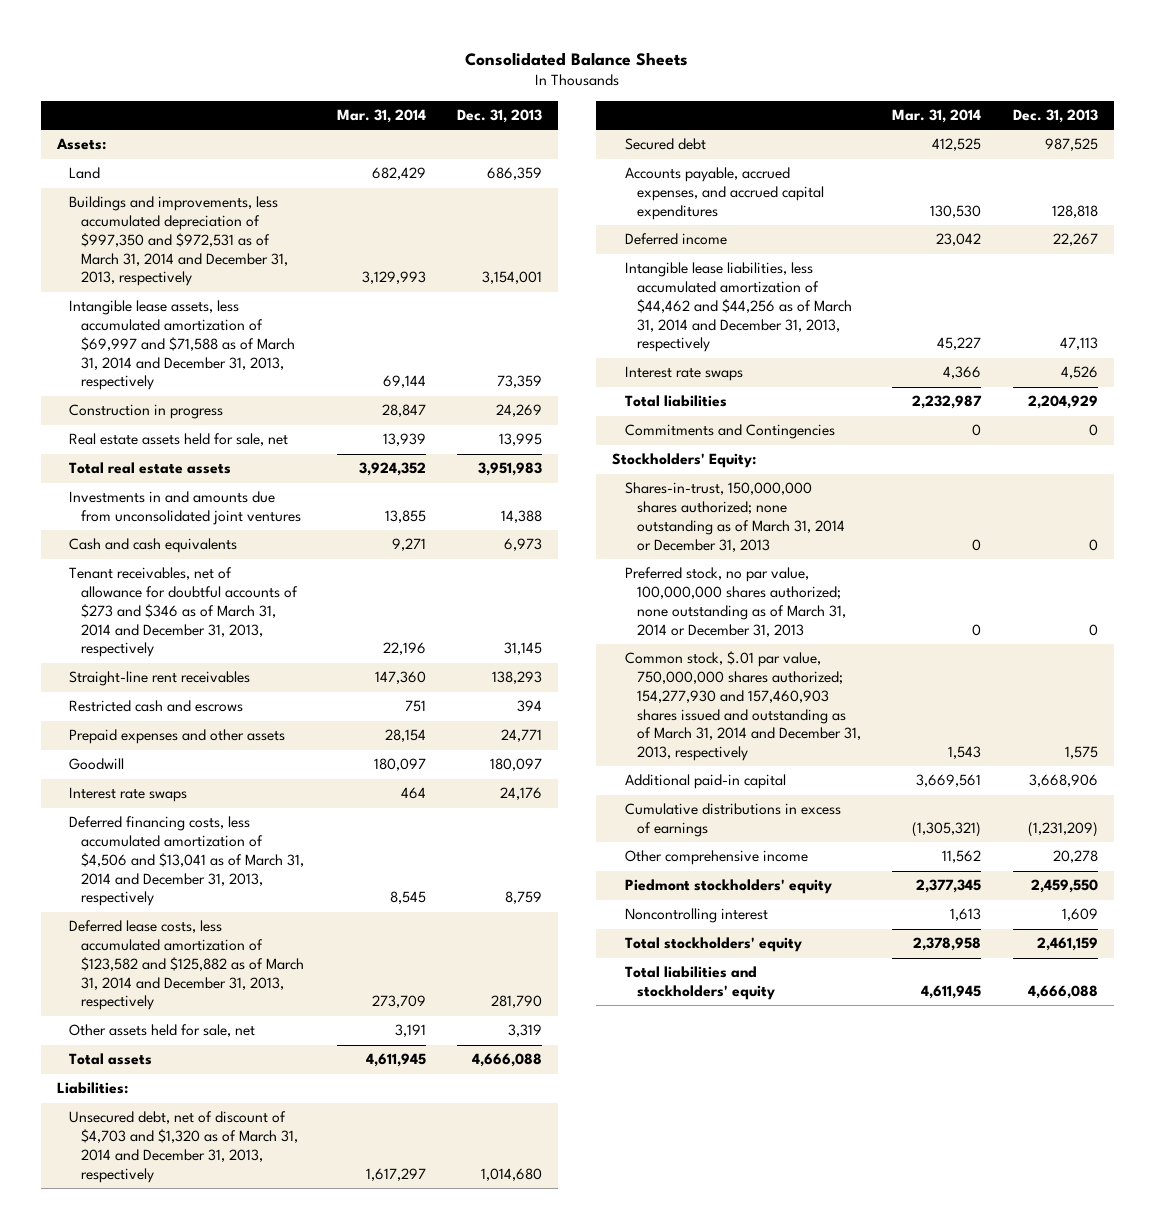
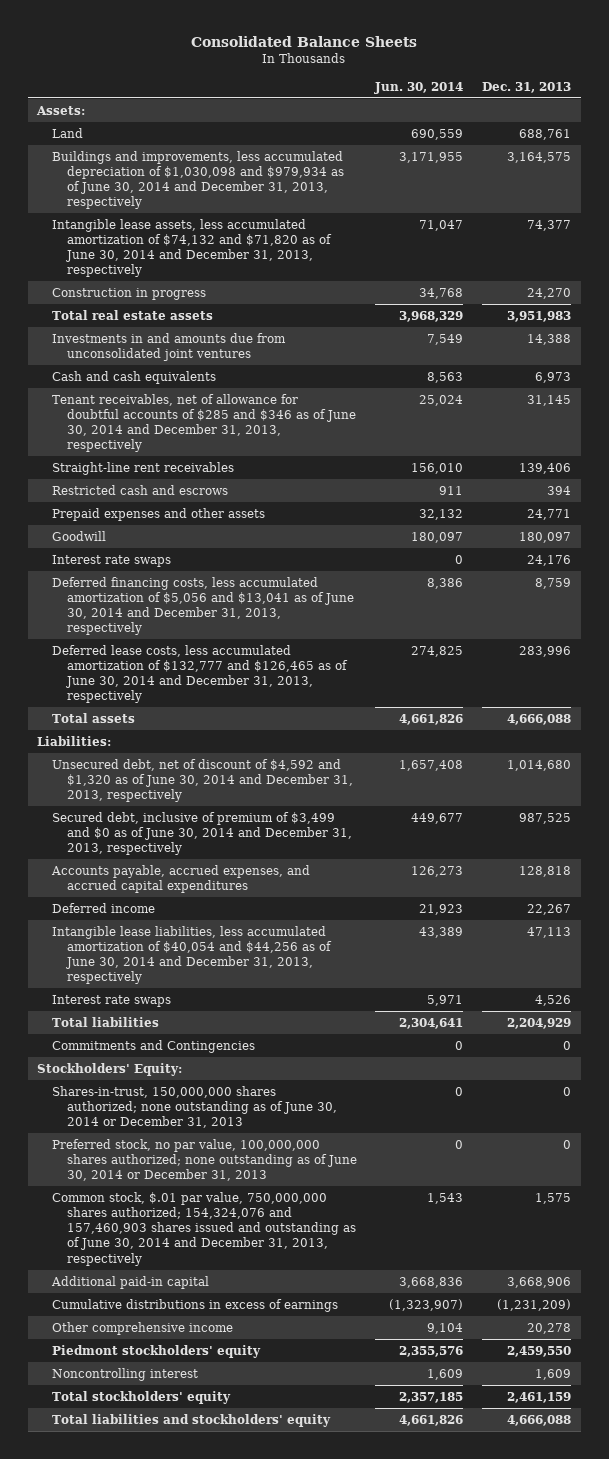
- | Mar. 31, 2014 | Dec. 31, 2013
+ | Jun. 30, 2014 | Dec. 31, 2013
- Land | 682,429 | 686,359
- Buildings and improvements, less accumulated depreciation of $997,350 and $972,531 as of March 31, 2014 and December 31, 2013, respectively | 3,129,993 | 3,154,001
- Intangible lease assets, less accumulated amortization of $69,997 and $71,588 as of March 31, 2014 and December 31, 2013, respectively | 69,144 | 73,359
- Construction in progress | 28,847 | 24,269
- Real estate assets held for sale, net | 13,939 | 13,995
+ Land | 690,559 | 688,761
+ Buildings and improvements, less accumulated depreciation of $1,030,098 and $979,934 as of June 30, 2014 and December 31, 2013, respectively | 3,171,955 | 3,164,575
+ Intangible lease assets, less accumulated amortization of $74,132 and $71,820 as of June 30, 2014 and December 31, 2013, respectively | 71,047 | 74,377
+ Construction in progress | 34,768 | 24,270
- Tenant receivables, net of allowance for doubtful accounts of $273 and $346 as of March 31, 2014 and December 31, 2013, respectively | 22,196 | 31,145
- Straight-line rent receivables | 147,360 | 138,293
+ Tenant receivables, net of allowance for doubtful accounts of $285 and $346 as of June 30, 2014 and December 31, 2013, respectively | 25,024 | 31,145
+ Straight-line rent receivables | 156,010 | 139,406
- Deferred financing costs, less accumulated amortization of $4,506 and $13,041 as of March 31, 2014 and December 31, 2013, respectively | 8,545 | 8,759
- Deferred lease costs, less accumulated amortization of $123,582 and $125,882 as of March 31, 2014 and December 31, 2013, respectively | 273,709 | 281,790
- Other assets held for sale, net | 3,191 | 3,319
+ Deferred financing costs, less accumulated amortization of $5,056 and $13,041 as of June 30, 2014 and December 31, 2013, respectively | 8,386 | 8,759
+ Deferred lease costs, less accumulated amortization of $132,777 and $126,465 as of June 30, 2014 and December 31, 2013, respectively | 274,825 | 283,996
- Unsecured debt, net of discount of $4,703 and $1,320 as of March 31, 2014 and December 31, 2013, respectively | 1,617,297 | 1,014,680
- Secured debt | 412,525 | 987,525
+ Unsecured debt, net of discount of $4,592 and $1,320 as of June 30, 2014 and December 31, 2013, respectively | 1,657,408 | 1,014,680
+ Secured debt, inclusive of premium of $3,499 and $0 as of June 30, 2014 and December 31, 2013, respectively | 449,677 | 987,525
- Intangible lease liabilities, less accumulated amortization of $44,462 and $44,256 as of March 31, 2014 and December 31, 2013, respectively | 45,227 | 47,113
+ Intangible lease liabilities, less accumulated amortization of $40,054 and $44,256 as of June 30, 2014 and December 31, 2013, respectively | 43,389 | 47,113
- Shares-in-trust, 150,000,000 shares authorized; none outstanding as of March 31, 2014 or December 31, 2013 | 0 | 0
- Preferred stock, no par value, 100,000,000 shares authorized; none outstanding as of March 31, 2014 or December 31, 2013 | 0 | 0
- Common stock, $.01 par value, 750,000,000 shares authorized; 154,277,930 and 157,460,903 shares issued and outstanding as of March 31, 2014 and December 31, 2013, respectively | 1,543 | 1,575
+ Shares-in-trust, 150,000,000 shares authorized; none outstanding as of June 30, 2014 or December 31, 2013 | 0 | 0
+ Preferred stock, no par value, 100,000,000 shares authorized; none outstanding as of June 30, 2014 or December 31, 2013 | 0 | 0
+ Common stock, $.01 par value, 750,000,000 shares authorized; 154,324,076 and 157,460,903 shares issued and outstanding as of June 30, 2014 and December 31, 2013, respectively | 1,543 | 1,575

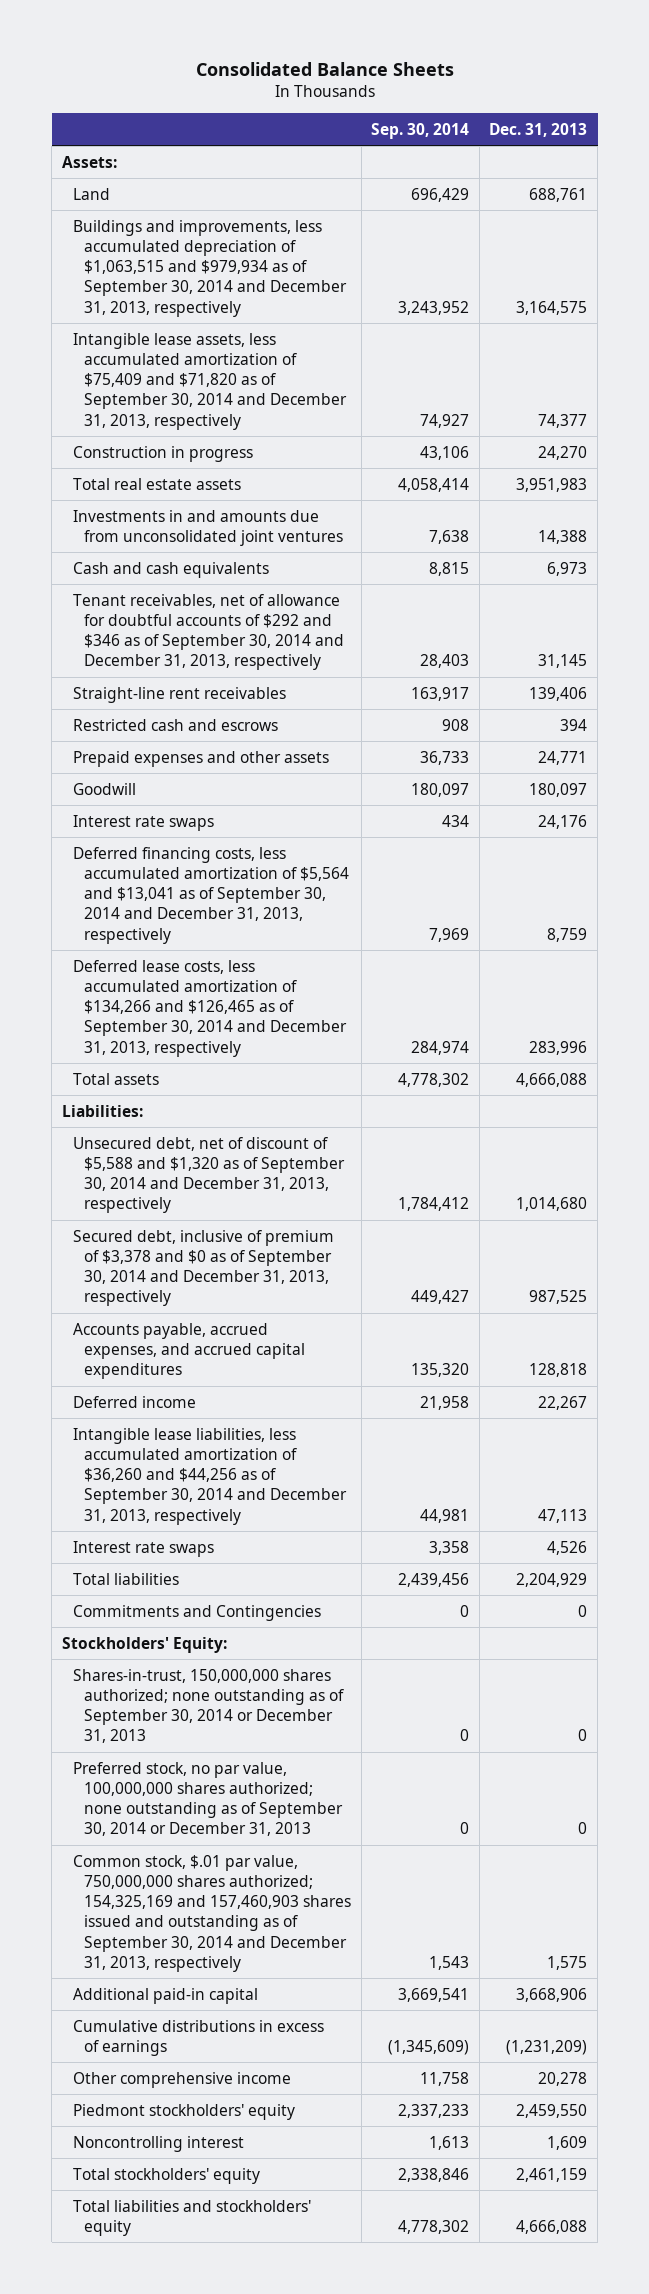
- | Jun. 30, 2014 | Dec. 31, 2013
+ | Sep. 30, 2014 | Dec. 31, 2013
- Buildings and improvements, less accumulated depreciation of $1,030,098 and $979,934 as of June 30, 2014 and December 31, 2013, respectively | 3,171,955 | 3,164,575
- Intangible lease assets, less accumulated amortization of $74,132 and $71,820 as of June 30, 2014 and December 31, 2013, respectively | 71,047 | 74,377
+ Buildings and improvements, less accumulated depreciation of $1,063,515 and $979,934 as of September 30, 2014 and December 31, 2013, respectively | 3,243,952 | 3,164,575
+ Intangible lease assets, less accumulated amortization of $75,409 and $71,820 as of September 30, 2014 and December 31, 2013, respectively | 74,927 | 74,377
- Tenant receivables, net of allowance for doubtful accounts of $285 and $346 as of June 30, 2014 and December 31, 2013, respectively | 25,024 | 31,145
+ Tenant receivables, net of allowance for doubtful accounts of $292 and $346 as of September 30, 2014 and December 31, 2013, respectively | 28,403 | 31,145
- Deferred financing costs, less accumulated amortization of $5,056 and $13,041 as of June 30, 2014 and December 31, 2013, respectively | 8,386 | 8,759
- Deferred lease costs, less accumulated amortization of $132,777 and $126,465 as of June 30, 2014 and December 31, 2013, respectively | 274,825 | 283,996
+ Deferred financing costs, less accumulated amortization of $5,564 and $13,041 as of September 30, 2014 and December 31, 2013, respectively | 7,969 | 8,759
+ Deferred lease costs, less accumulated amortization of $134,266 and $126,465 as of September 30, 2014 and December 31, 2013, respectively | 284,974 | 283,996
- Unsecured debt, net of discount of $4,592 and $1,320 as of June 30, 2014 and December 31, 2013, respectively | 1,657,408 | 1,014,680
- Secured debt, inclusive of premium of $3,499 and $0 as of June 30, 2014 and December 31, 2013, respectively | 449,677 | 987,525
+ Unsecured debt, net of discount of $5,588 and $1,320 as of September 30, 2014 and December 31, 2013, respectively | 1,784,412 | 1,014,680
+ Secured debt, inclusive of premium of $3,378 and $0 as of September 30, 2014 and December 31, 2013, respectively | 449,427 | 987,525
- Intangible lease liabilities, less accumulated amortization of $40,054 and $44,256 as of June 30, 2014 and December 31, 2013, respectively | 43,389 | 47,113
+ Intangible lease liabilities, less accumulated amortization of $36,260 and $44,256 as of September 30, 2014 and December 31, 2013, respectively | 44,981 | 47,113
- Shares-in-trust, 150,000,000 shares authorized; none outstanding as of June 30, 2014 or December 31, 2013 | 0 | 0
- Preferred stock, no par value, 100,000,000 shares authorized; none outstanding as of June 30, 2014 or December 31, 2013 | 0 | 0
- Common stock, $.01 par value, 750,000,000 shares authorized; 154,324,076 and 157,460,903 shares issued and outstanding as of June 30, 2014 and December 31, 2013, respectively | 1,543 | 1,575
+ Shares-in-trust, 150,000,000 shares authorized; none outstanding as of September 30, 2014 or December 31, 2013 | 0 | 0
+ Preferred stock, no par value, 100,000,000 shares authorized; none outstanding as of September 30, 2014 or December 31, 2013 | 0 | 0
+ Common stock, $.01 par value, 750,000,000 shares authorized; 154,325,169 and 157,460,903 shares issued and outstanding as of September 30, 2014 and December 31, 2013, respectively | 1,543 | 1,575

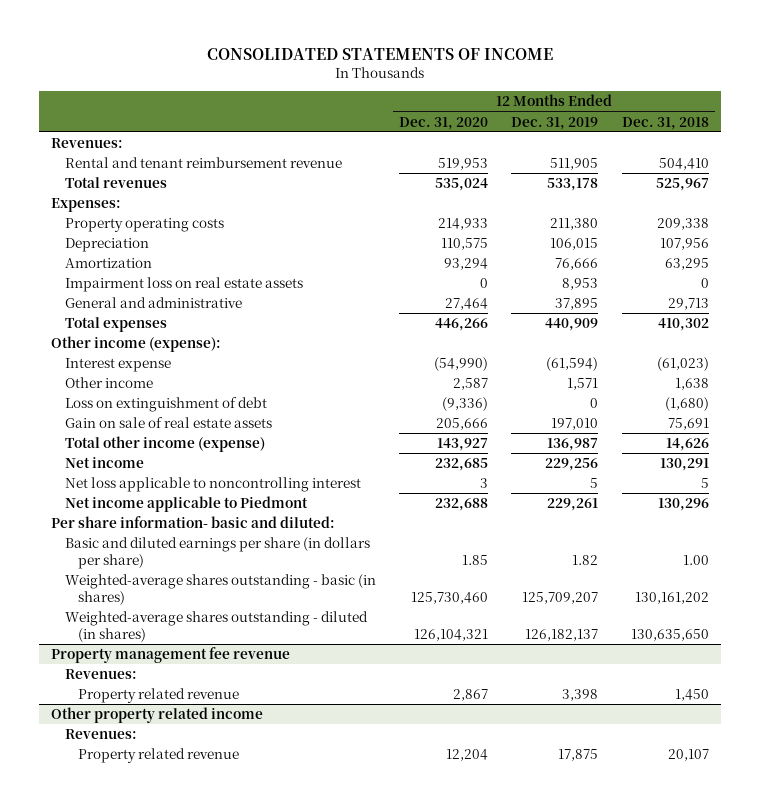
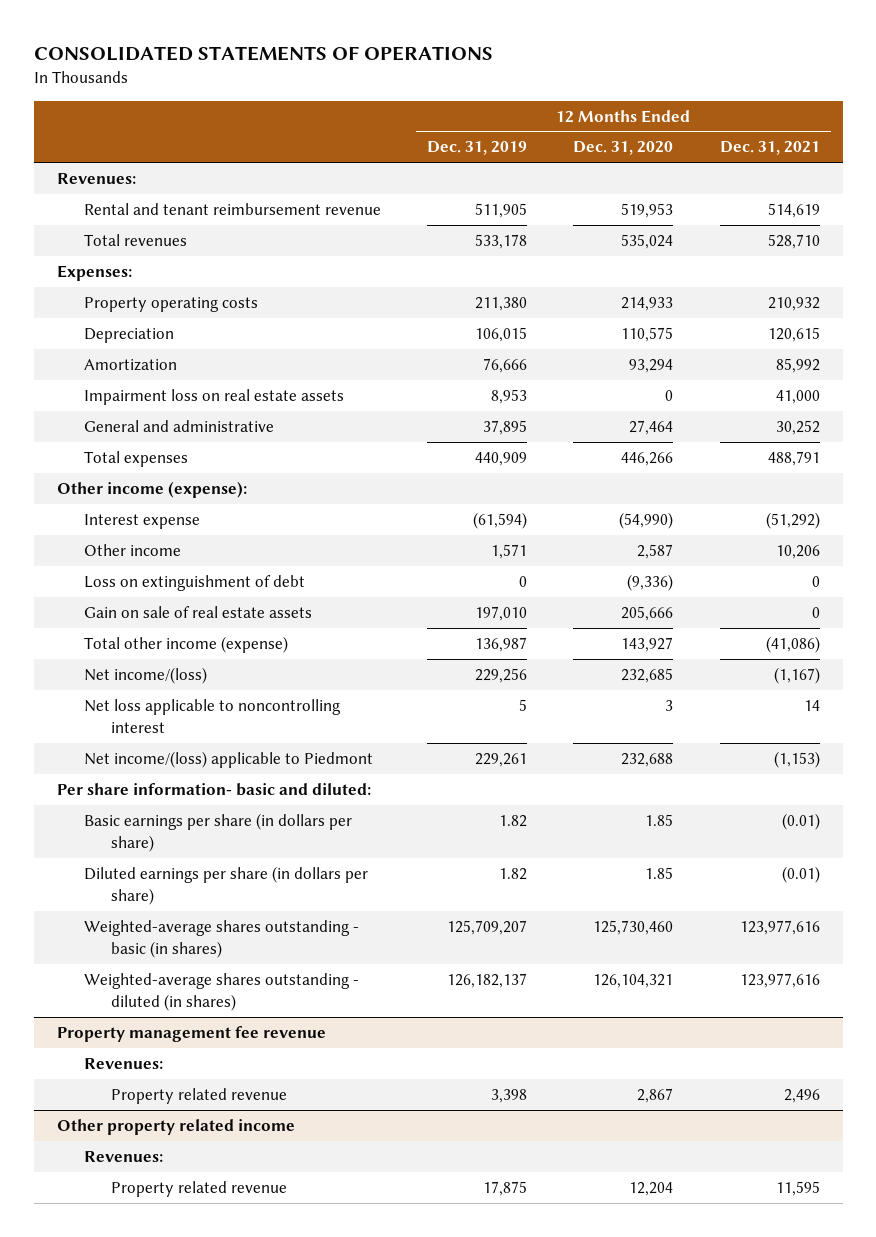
- CONSOLIDATED STATEMENTS OF INCOME
+ CONSOLIDATED STATEMENTS OF OPERATIONS
- | 12 Months Ended Dec. 31, 2020 | 12 Months Ended Dec. 31, 2019 | 12 Months Ended Dec. 31, 2018
+ | 12 Months Ended Dec. 31, 2019 | 12 Months Ended Dec. 31, 2020 | 12 Months Ended Dec. 31, 2021
- Net income | 232,685 | 229,256 | 130,291
+ Net income/(loss) | 229,256 | 232,685 | (1,167)
- Net income applicable to Piedmont | 232,688 | 229,261 | 130,296
+ Net income/(loss) applicable to Piedmont | 229,261 | 232,688 | (1,153)
- Basic and diluted earnings per share (in dollars per share) | 1.85 | 1.82 | 1.00
+ Basic earnings per share (in dollars per share) | 1.82 | 1.85 | (0.01)
+ Diluted earnings per share (in dollars per share) | 1.82 | 1.85 | (0.01)

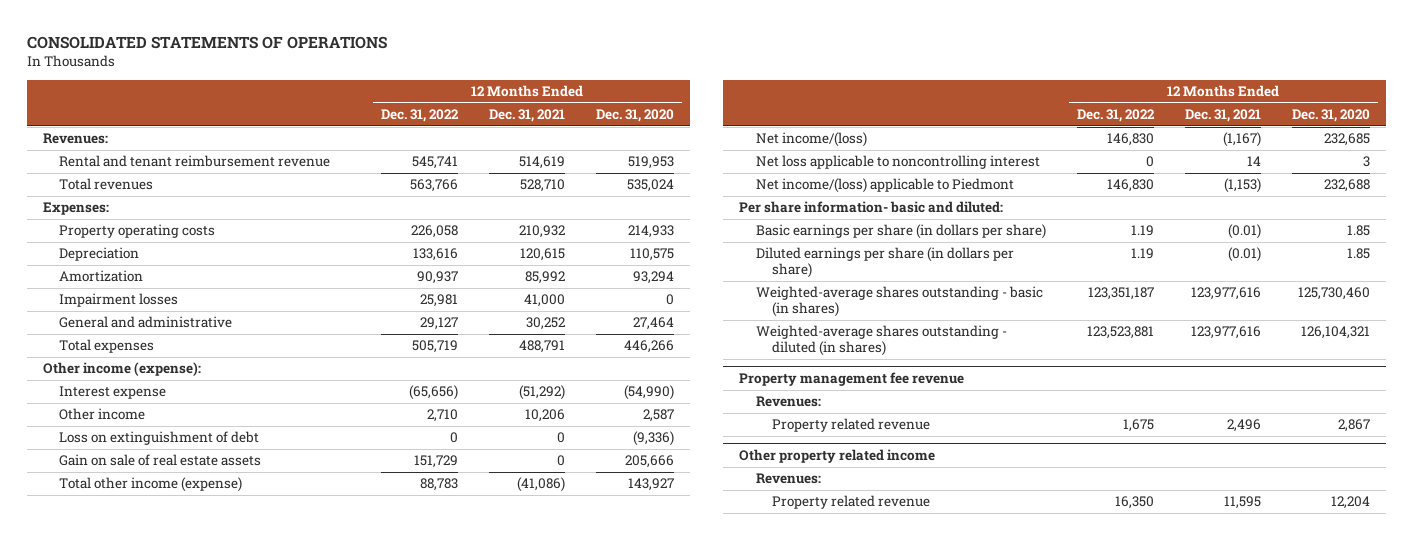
- | 12 Months Ended Dec. 31, 2019 | 12 Months Ended Dec. 31, 2020 | 12 Months Ended Dec. 31, 2021
+ | 12 Months Ended Dec. 31, 2022 | 12 Months Ended Dec. 31, 2021 | 12 Months Ended Dec. 31, 2020
- Impairment loss on real estate assets | 8,953 | 0 | 41,000
+ Impairment losses | 25,981 | 41,000 | 0

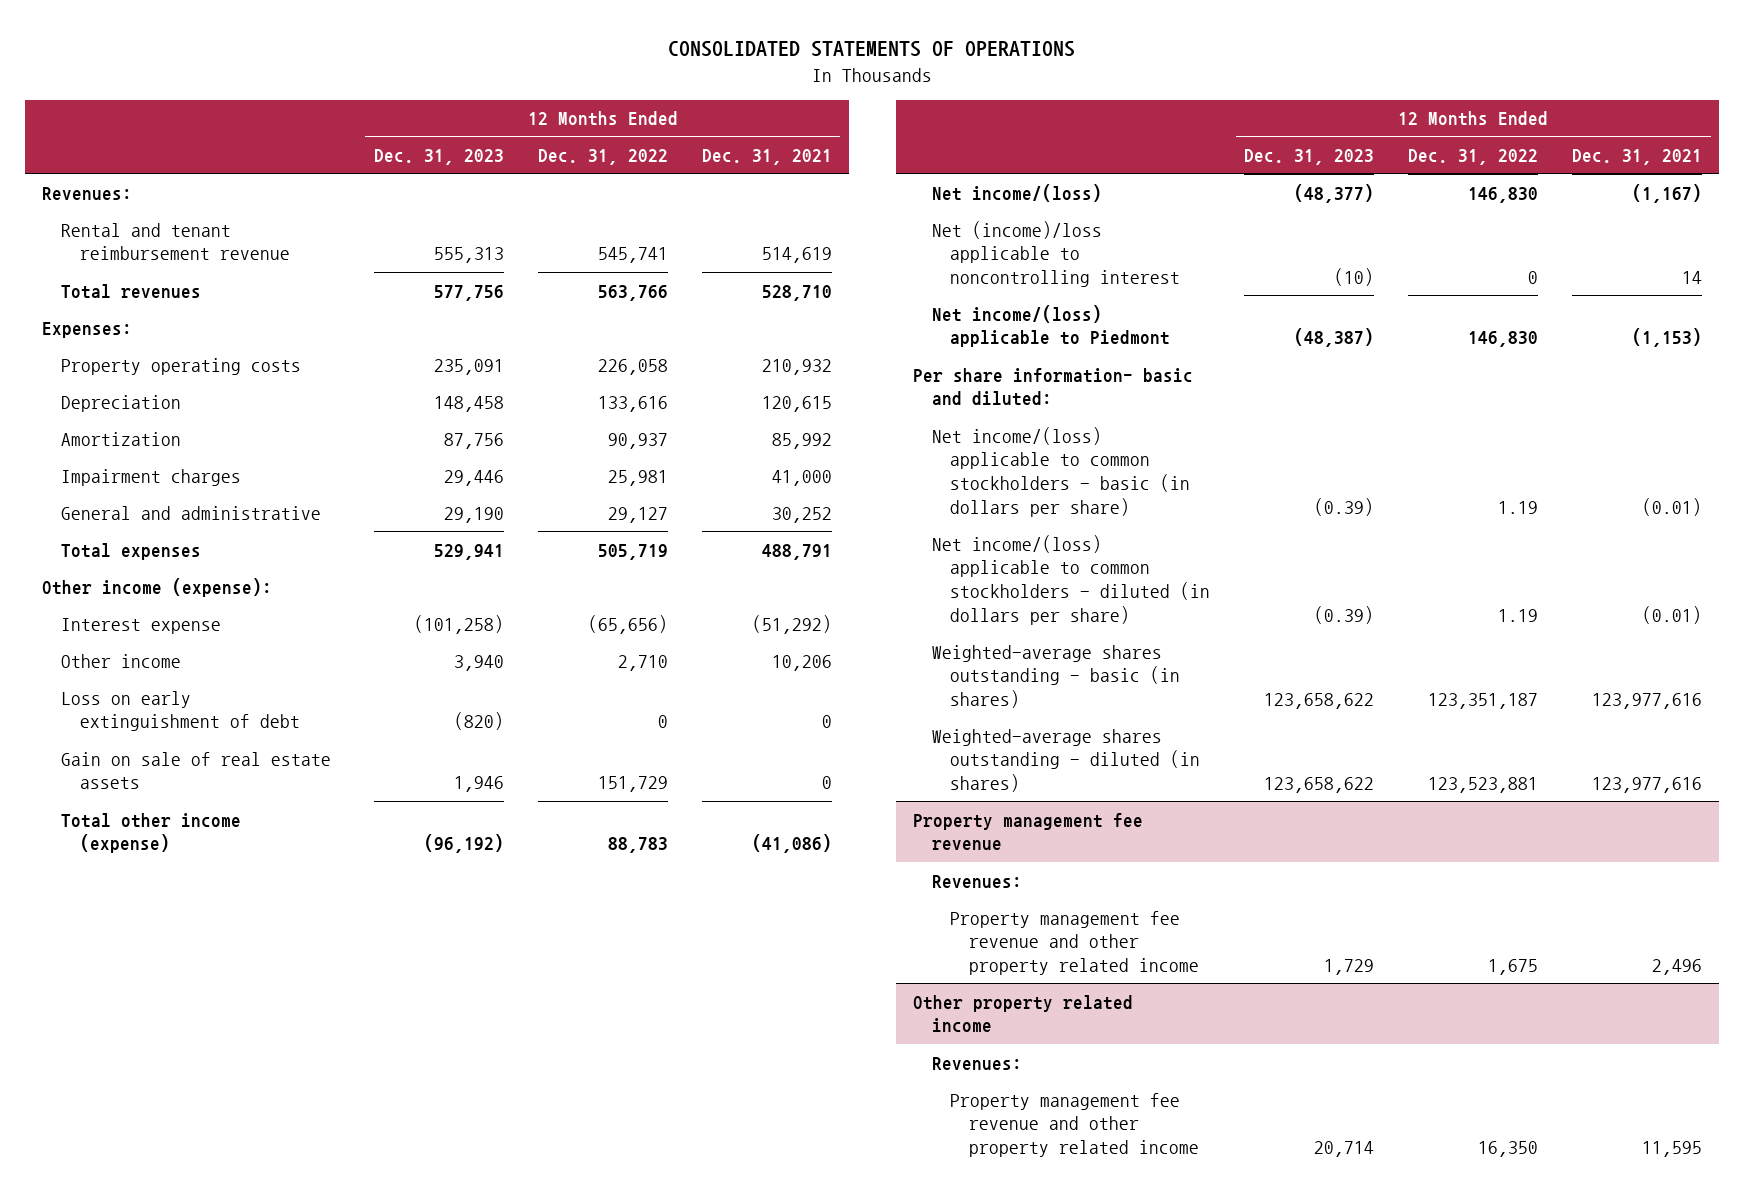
- | 12 Months Ended Dec. 31, 2022 | 12 Months Ended Dec. 31, 2021 | 12 Months Ended Dec. 31, 2020
+ | 12 Months Ended Dec. 31, 2023 | 12 Months Ended Dec. 31, 2022 | 12 Months Ended Dec. 31, 2021
- Impairment losses | 25,981 | 41,000 | 0
+ Impairment charges | 29,446 | 25,981 | 41,000
- Loss on extinguishment of debt | 0 | 0 | (9,336)
+ Loss on early extinguishment of debt | (820) | 0 | 0
- Net loss applicable to noncontrolling interest | 0 | 14 | 3
+ Net (income)/loss applicable to noncontrolling interest | (10) | 0 | 14
- Basic earnings per share (in dollars per share) | 1.19 | (0.01) | 1.85
- Diluted earnings per share (in dollars per share) | 1.19 | (0.01) | 1.85
+ Net income/(loss) applicable to common stockholders - basic (in dollars per share) | (0.39) | 1.19 | (0.01)
+ Net income/(loss) applicable to common stockholders - diluted (in dollars per share) | (0.39) | 1.19 | (0.01)
@ Property management fee revenue
- Property related revenue | 1,675 | 2,496 | 2,867
+ Property management fee revenue and other property related income | 1,729 | 1,675 | 2,496
@ Other property related income
- Property related revenue | 16,350 | 11,595 | 12,204
+ Property management fee revenue and other property related income | 20,714 | 16,350 | 11,595

